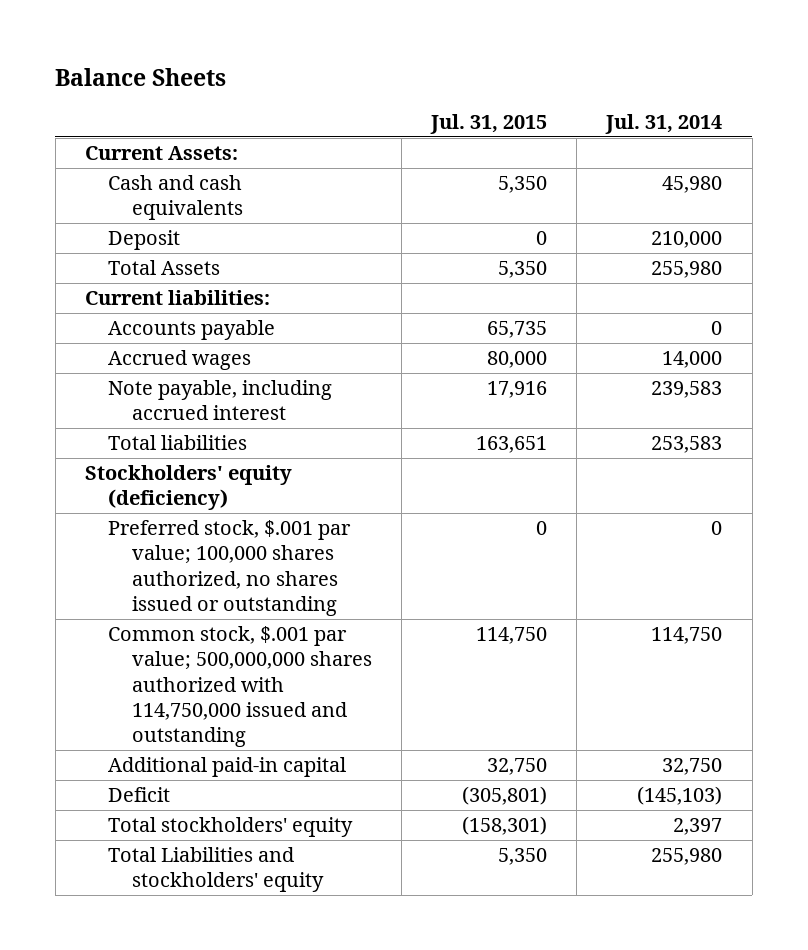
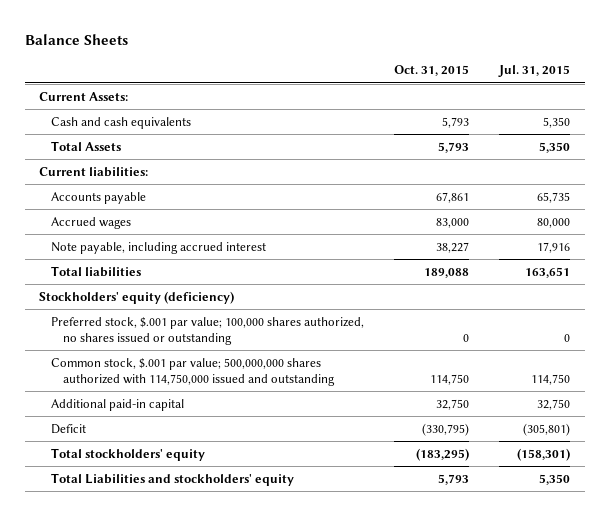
- | Jul. 31, 2015 | Jul. 31, 2014
+ | Oct. 31, 2015 | Jul. 31, 2015
- Deposit | 0 | 210,000

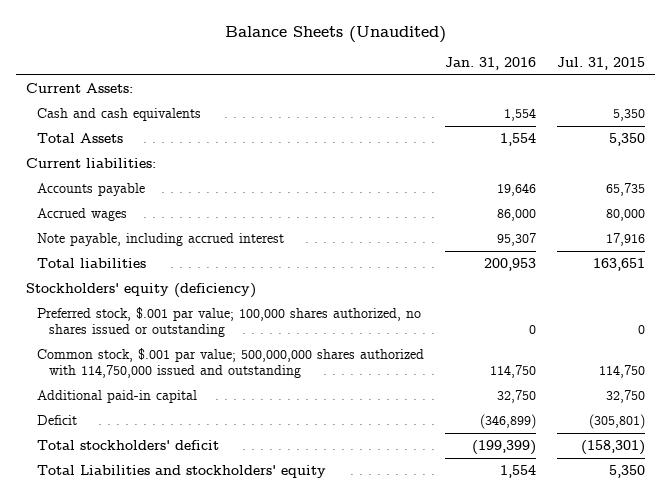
- Balance Sheets
+ Balance Sheets (Unaudited)
- | Oct. 31, 2015 | Jul. 31, 2015
+ | Jan. 31, 2016 | Jul. 31, 2015
- Total stockholders' equity | (183,295) | (158,301)
+ Total stockholders' deficit | (199,399) | (158,301)

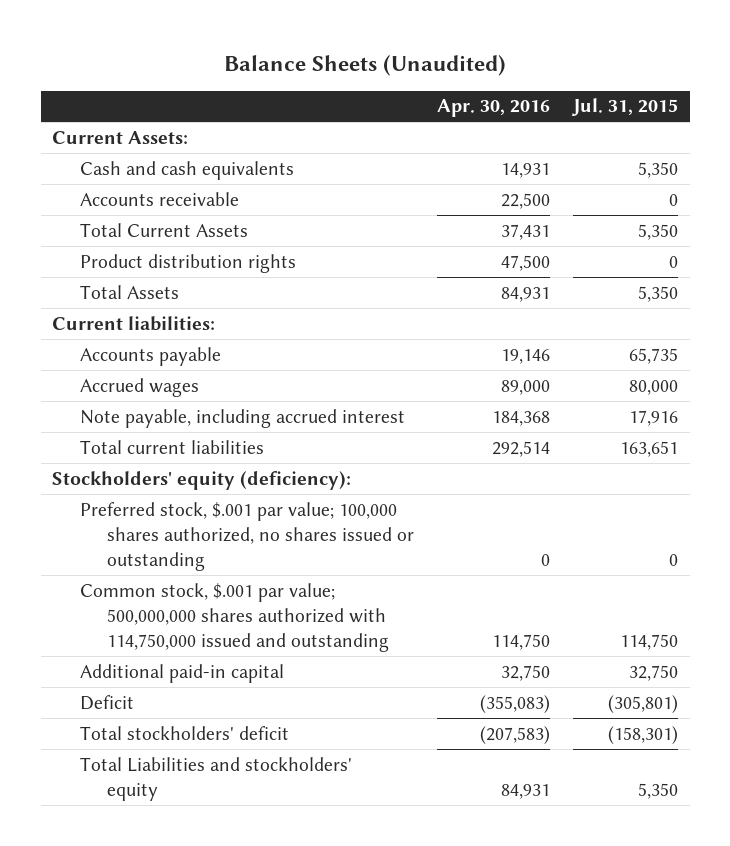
- | Jan. 31, 2016 | Jul. 31, 2015
+ | Apr. 30, 2016 | Jul. 31, 2015
+ Accounts receivable | 22,500 | 0
+ Total Current Assets | 37,431 | 5,350
+ Product distribution rights | 47,500 | 0
- Total liabilities | 200,953 | 163,651
- Stockholders' equity (deficiency)
+ Total current liabilities | 292,514 | 163,651
+ Stockholders' equity (deficiency):

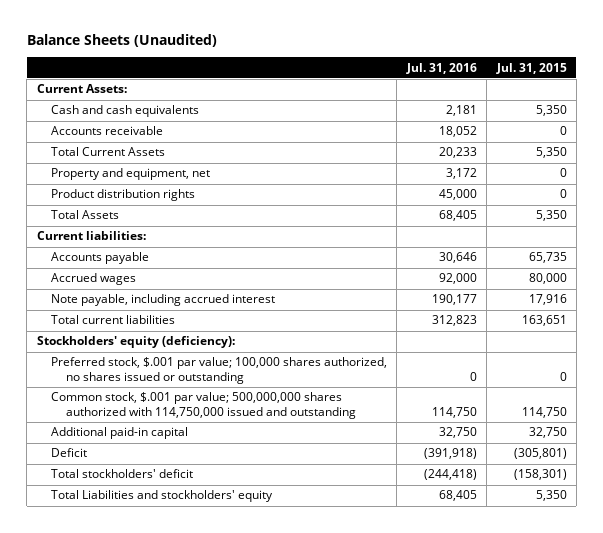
- | Apr. 30, 2016 | Jul. 31, 2015
+ | Jul. 31, 2016 | Jul. 31, 2015
+ Property and equipment, net | 3,172 | 0

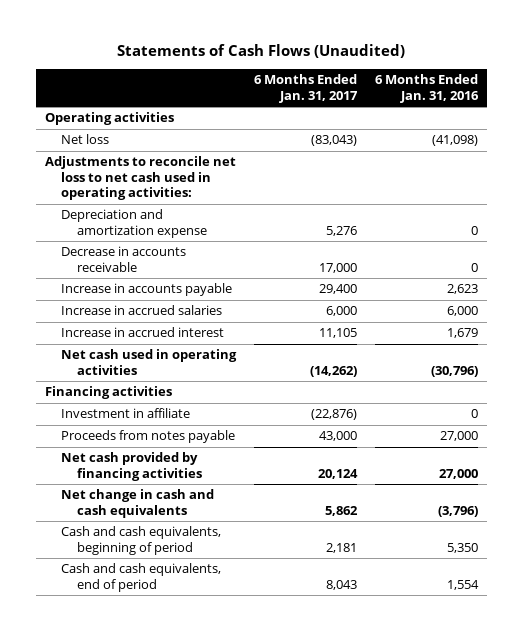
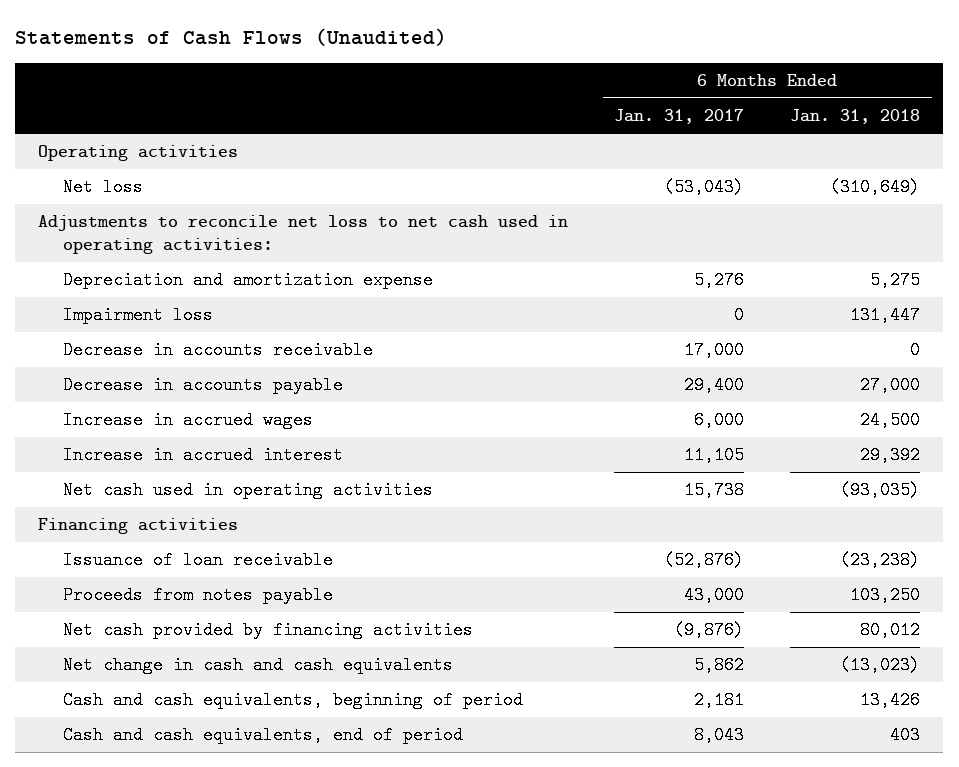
- | 6 Months Ended Jan. 31, 2017 | 6 Months Ended Jan. 31, 2016
+ | 6 Months Ended Jan. 31, 2017 | 6 Months Ended Jan. 31, 2018
- Net loss | (83,043) | (41,098)
+ Net loss | (53,043) | (310,649)
+ Impairment loss | 0 | 131,447
- Increase in accounts payable | 29,400 | 2,623
- Increase in accrued salaries | 6,000 | 6,000
+ Decrease in accounts payable | 29,400 | 27,000
+ Increase in accrued wages | 6,000 | 24,500
- Net cash used in operating activities | (14,262) | (30,796)
+ Net cash used in operating activities | 15,738 | (93,035)
- Investment in affiliate | (22,876) | 0
+ Issuance of loan receivable | (52,876) | (23,238)
- Net cash provided by financing activities | 20,124 | 27,000
+ Net cash provided by financing activities | (9,876) | 80,012

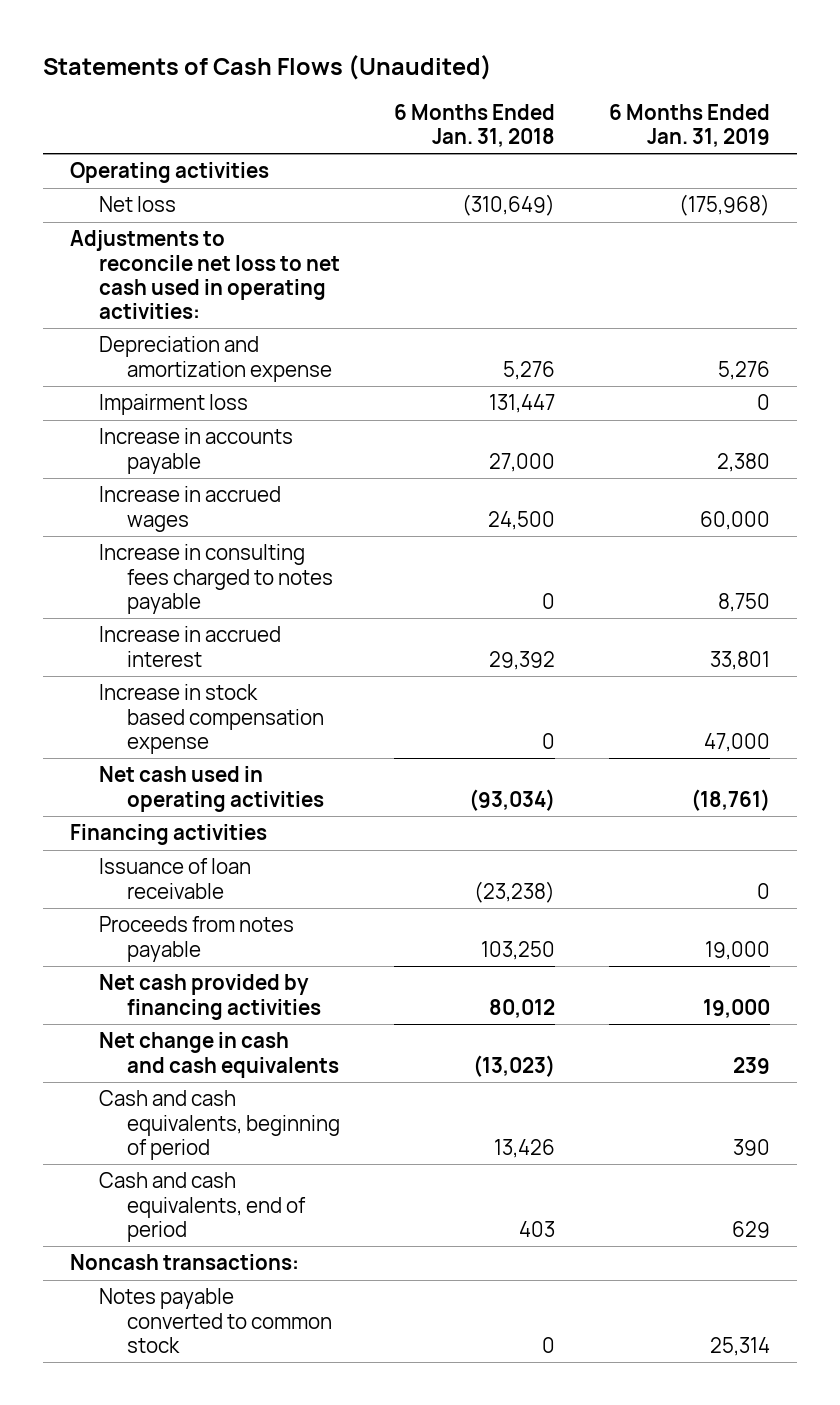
- | 6 Months Ended Jan. 31, 2017 | 6 Months Ended Jan. 31, 2018
+ | 6 Months Ended Jan. 31, 2018 | 6 Months Ended Jan. 31, 2019
- Depreciation and amortization expense | 5,276 | 5,275
+ Depreciation and amortization expense | 5,276 | 5,276
- Decrease in accounts receivable | 17,000 | 0
- Decrease in accounts payable | 29,400 | 27,000
+ Increase in accounts payable | 27,000 | 2,380
+ Increase in consulting fees charged to notes payable | 0 | 8,750
- Net cash used in operating activities | 15,738 | (93,035)
+ Increase in stock based compensation expense | 0 | 47,000
+ Net cash used in operating activities | (93,034) | (18,761)
+ Noncash transactions:
+ Notes payable converted to common stock | 0 | 25,314

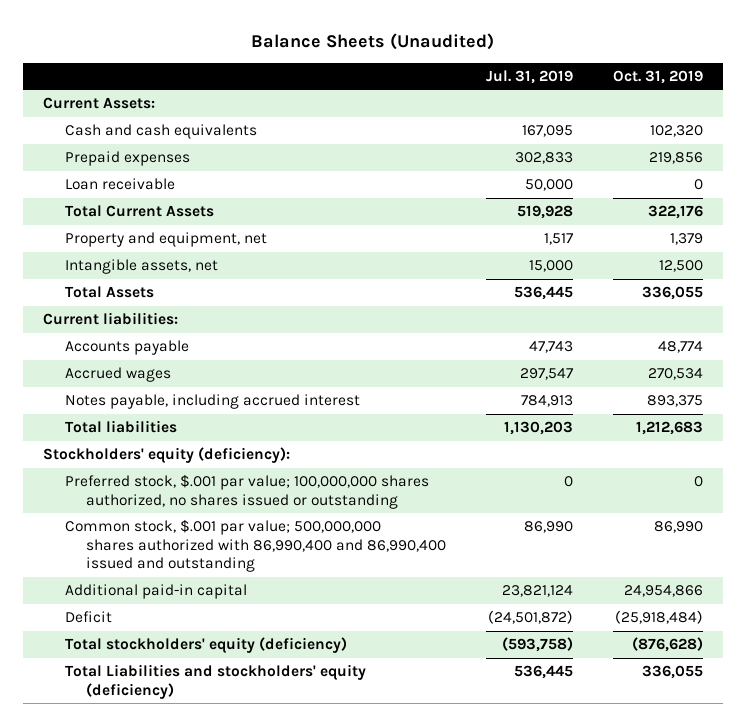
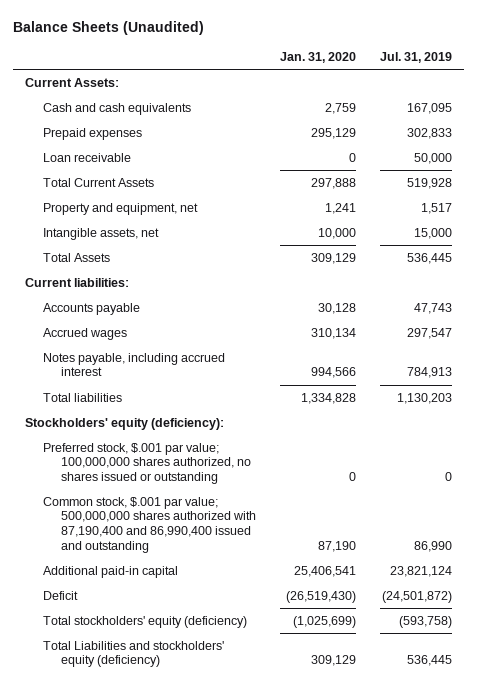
- | Jul. 31, 2019 | Oct. 31, 2019
+ | Jan. 31, 2020 | Jul. 31, 2019
- Common stock, $.001 par value; 500,000,000 shares authorized with 86,990,400 and 86,990,400 issued and outstanding | 86,990 | 86,990
+ Common stock, $.001 par value; 500,000,000 shares authorized with 87,190,400 and 86,990,400 issued and outstanding | 87,190 | 86,990

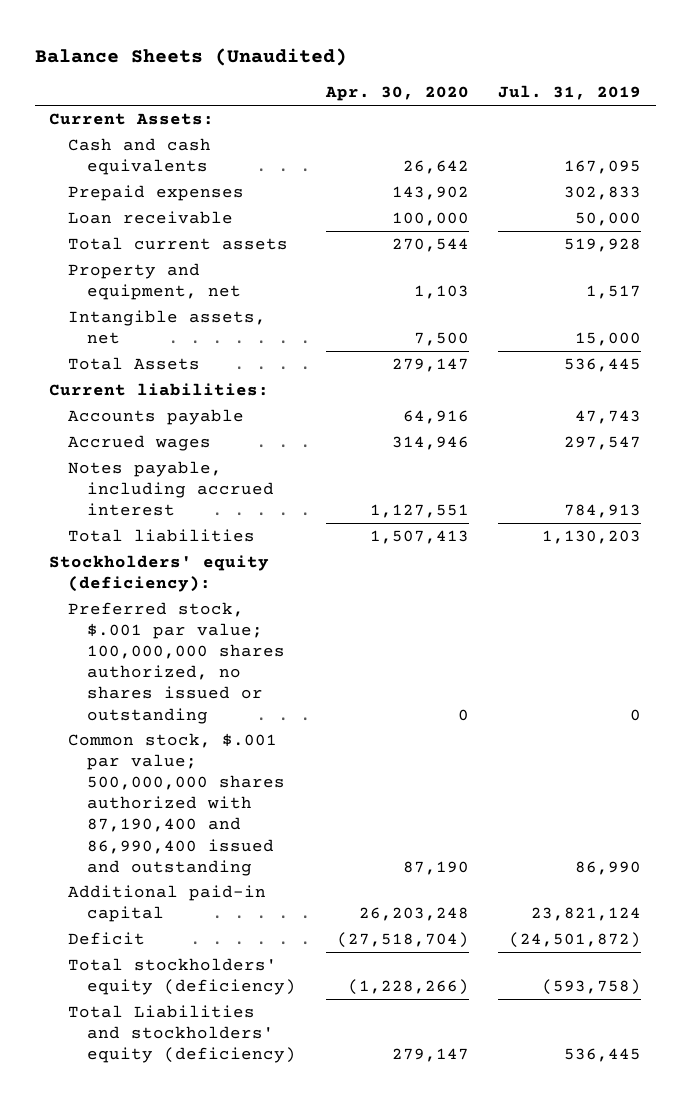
- | Jan. 31, 2020 | Jul. 31, 2019
+ | Apr. 30, 2020 | Jul. 31, 2019
- Total Current Assets | 297,888 | 519,928
+ Total current assets | 270,544 | 519,928

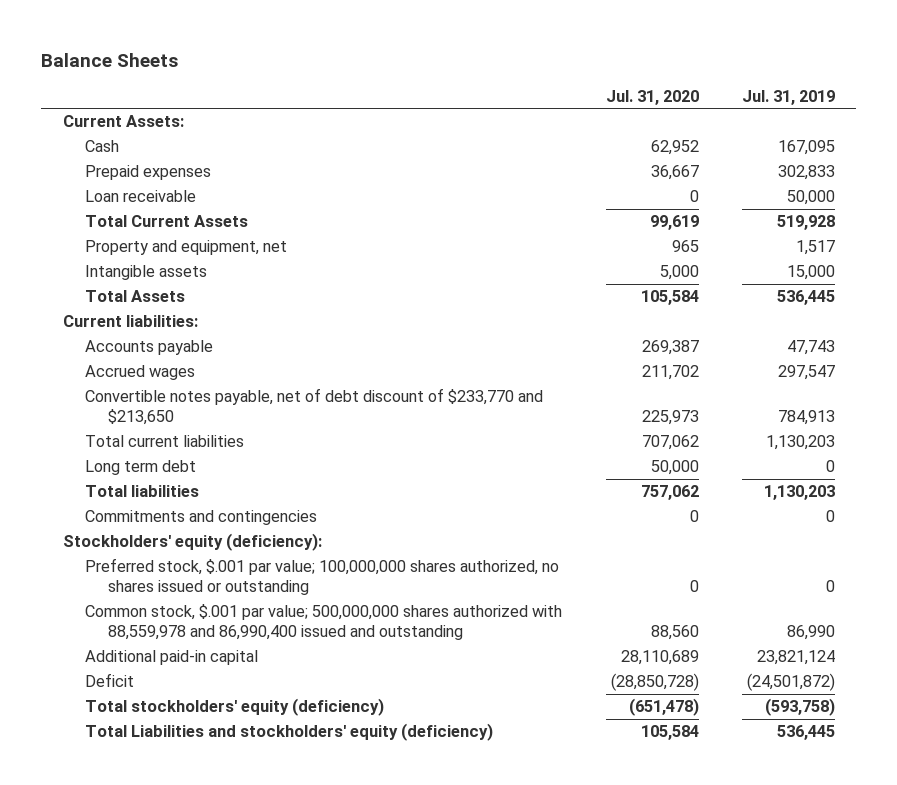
- Balance Sheets (Unaudited)
+ Balance Sheets
- | Apr. 30, 2020 | Jul. 31, 2019
+ | Jul. 31, 2020 | Jul. 31, 2019
- Cash and cash equivalents | 26,642 | 167,095
+ Cash | 62,952 | 167,095
- Total current assets | 270,544 | 519,928
+ Total Current Assets | 99,619 | 519,928
- Intangible assets, net | 7,500 | 15,000
+ Intangible assets | 5,000 | 15,000
- Notes payable, including accrued interest | 1,127,551 | 784,913
+ Convertible notes payable, net of debt discount of $233,770 and $213,650 | 225,973 | 784,913
+ Total current liabilities | 707,062 | 1,130,203
+ Long term debt | 50,000 | 0
+ Commitments and contingencies | 0 | 0
- Common stock, $.001 par value; 500,000,000 shares authorized with 87,190,400 and 86,990,400 issued and outstanding | 87,190 | 86,990
+ Common stock, $.001 par value; 500,000,000 shares authorized with 88,559,978 and 86,990,400 issued and outstanding | 88,560 | 86,990

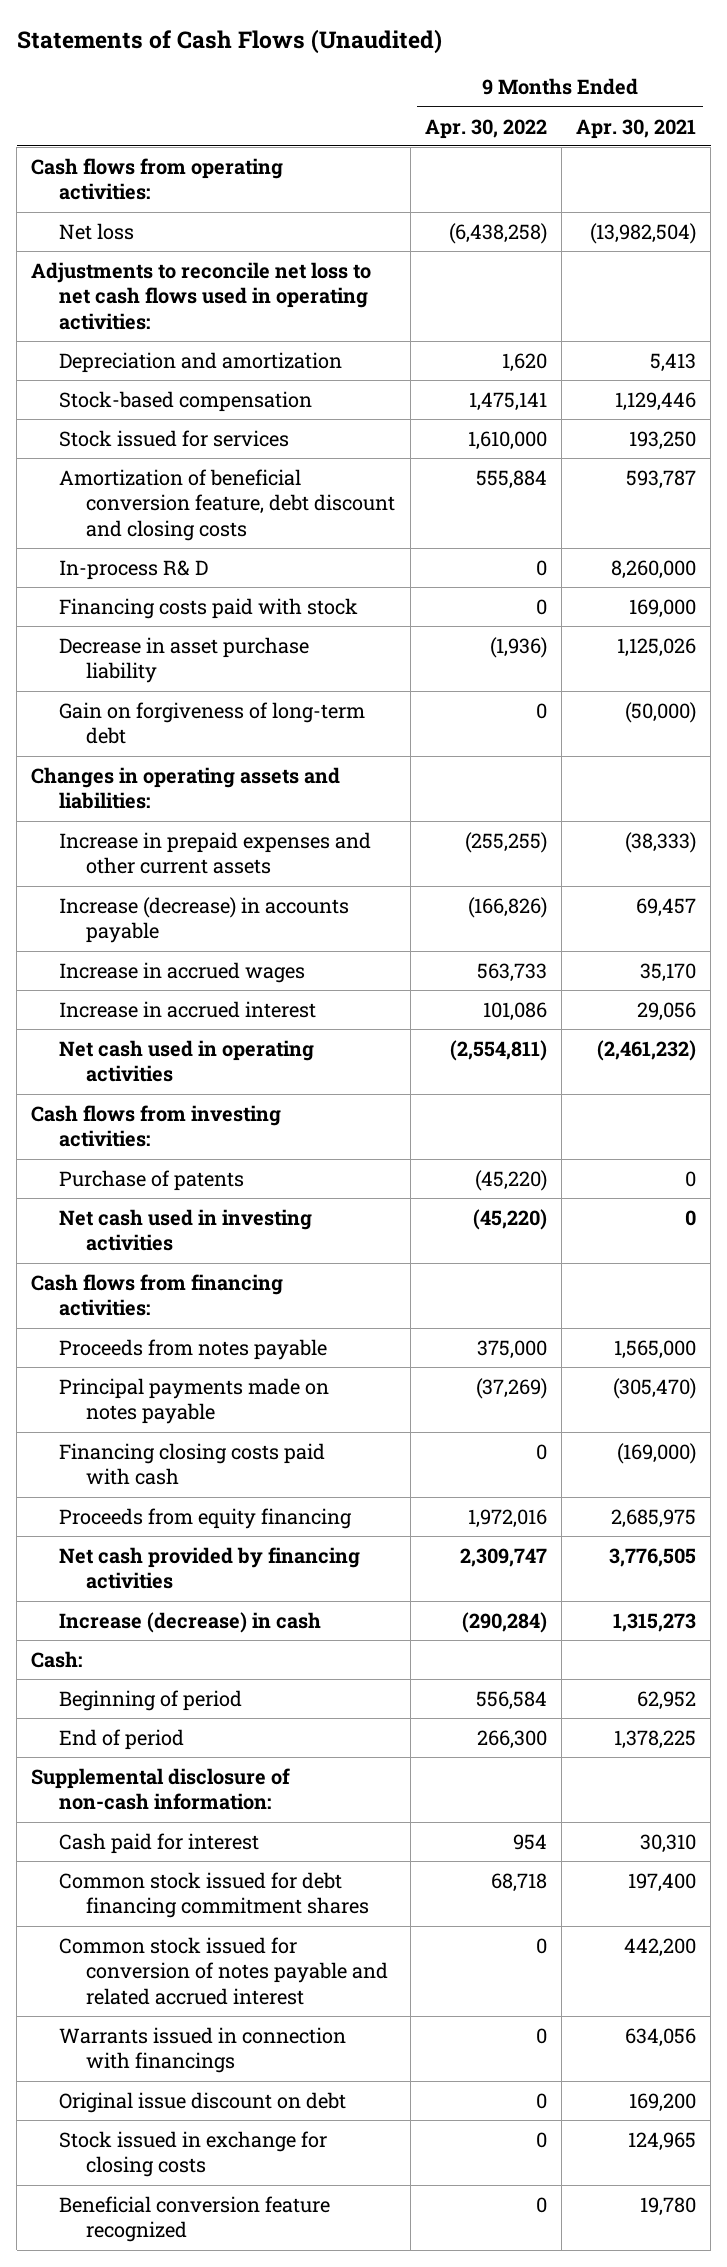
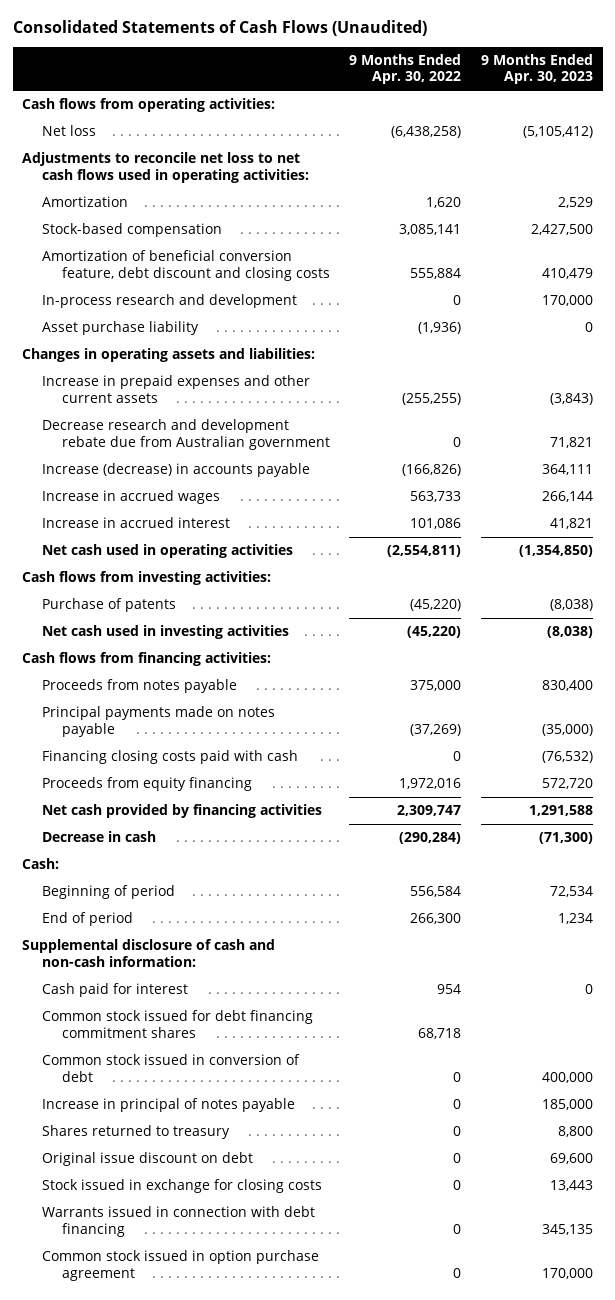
- Statements of Cash Flows (Unaudited)
+ Consolidated Statements of Cash Flows (Unaudited)
- | 9 Months Ended Apr. 30, 2022 | 9 Months Ended Apr. 30, 2021
+ | 9 Months Ended Apr. 30, 2022 | 9 Months Ended Apr. 30, 2023
- Depreciation and amortization | 1,620 | 5,413
- Stock-based compensation | 1,475,141 | 1,129,446
- Stock issued for services | 1,610,000 | 193,250
+ Amortization | 1,620 | 2,529
+ Stock-based compensation | 3,085,141 | 2,427,500
- In-process R& D | 0 | 8,260,000
- Financing costs paid with stock | 0 | 169,000
- Decrease in asset purchase liability | (1,936) | 1,125,026
- Gain on forgiveness of long-term debt | 0 | (50,000)
+ In-process research and development | 0 | 170,000
+ Asset purchase liability | (1,936) | 0
+ Decrease research and development rebate due from Australian government | 0 | 71,821
- Increase (decrease) in cash | (290,284) | 1,315,273
+ Decrease in cash | (290,284) | (71,300)
- Supplemental disclosure of non-cash information:
+ Supplemental disclosure of cash and non-cash information:
- Common stock issued for conversion of notes payable and related accrued interest | 0 | 442,200
- Warrants issued in connection with financings | 0 | 634,056
+ Common stock issued in conversion of debt | 0 | 400,000
+ Increase in principal of notes payable | 0 | 185,000
+ Shares returned to treasury | 0 | 8,800
- Beneficial conversion feature recognized | 0 | 19,780
+ Warrants issued in connection with debt financing | 0 | 345,135
+ Common stock issued in option purchase agreement | 0 | 170,000

